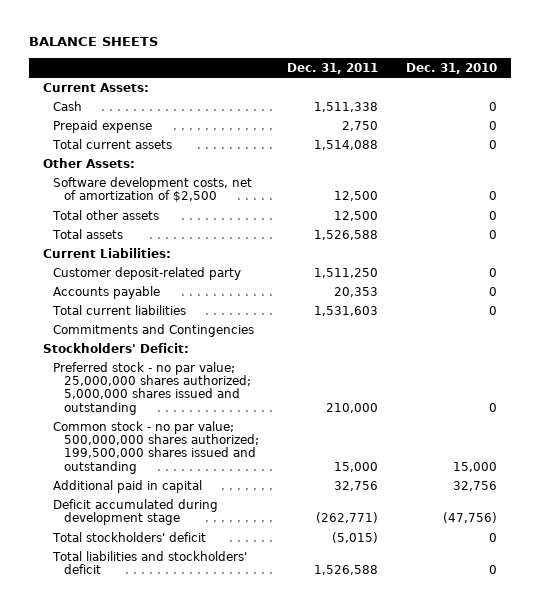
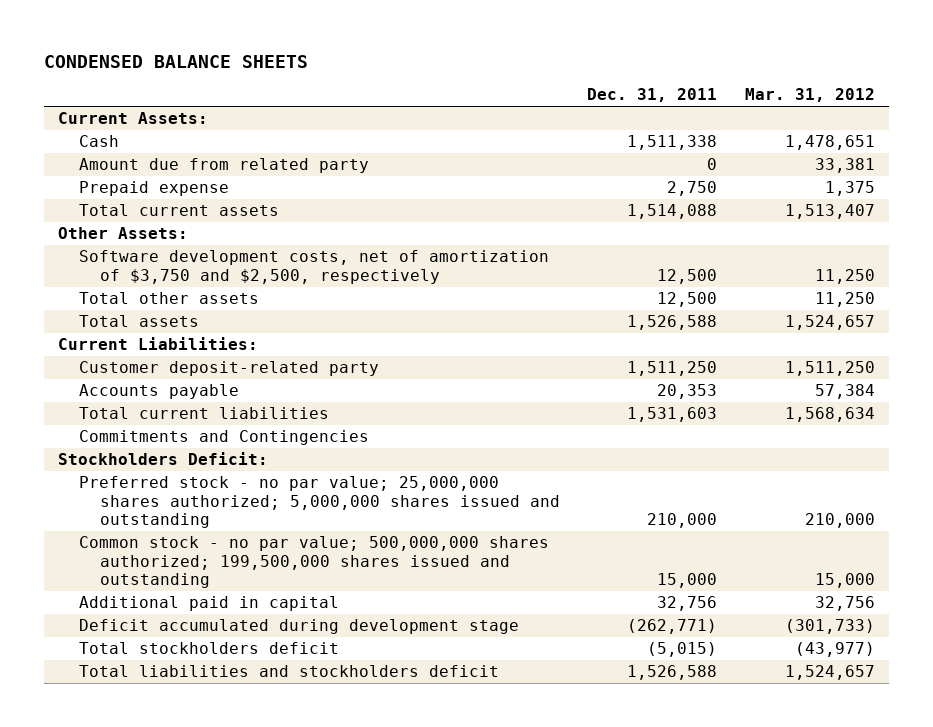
- BALANCE SHEETS
+ CONDENSED BALANCE SHEETS
- | Dec. 31, 2011 | Dec. 31, 2010
+ | Dec. 31, 2011 | Mar. 31, 2012
+ Amount due from related party | 0 | 33,381
- Software development costs, net of amortization of $2,500 | 12,500 | 0
+ Software development costs, net of amortization of $3,750 and $2,500, respectively | 12,500 | 11,250
- Stockholders' Deficit:
+ Stockholders Deficit:
- Total stockholders' deficit | (5,015) | 0
- Total liabilities and stockholders' deficit | 1,526,588 | 0
+ Total stockholders deficit | (5,015) | (43,977)
+ Total liabilities and stockholders deficit | 1,526,588 | 1,524,657

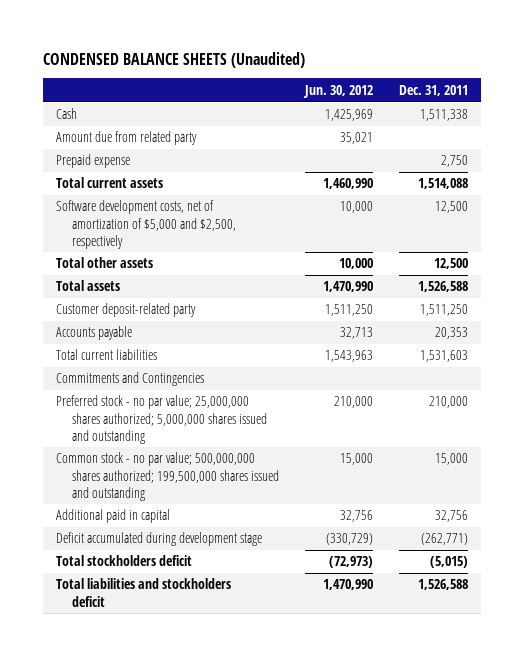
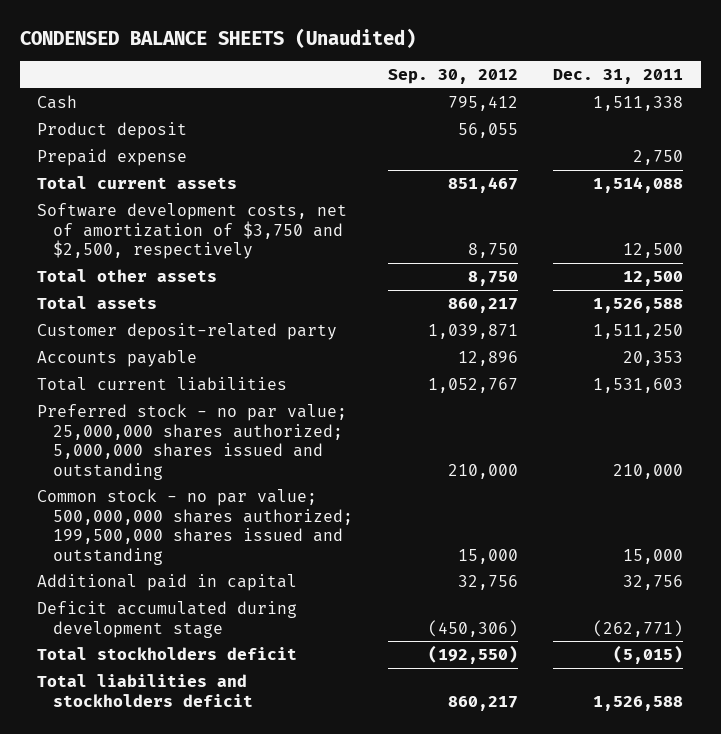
- | Jun. 30, 2012 | Dec. 31, 2011
+ | Sep. 30, 2012 | Dec. 31, 2011
- Amount due from related party | 35,021 |
+ Product deposit | 56,055 |
- Software development costs, net of amortization of $5,000 and $2,500, respectively | 10,000 | 12,500
+ Software development costs, net of amortization of $3,750 and $2,500, respectively | 8,750 | 12,500
- Commitments and Contingencies

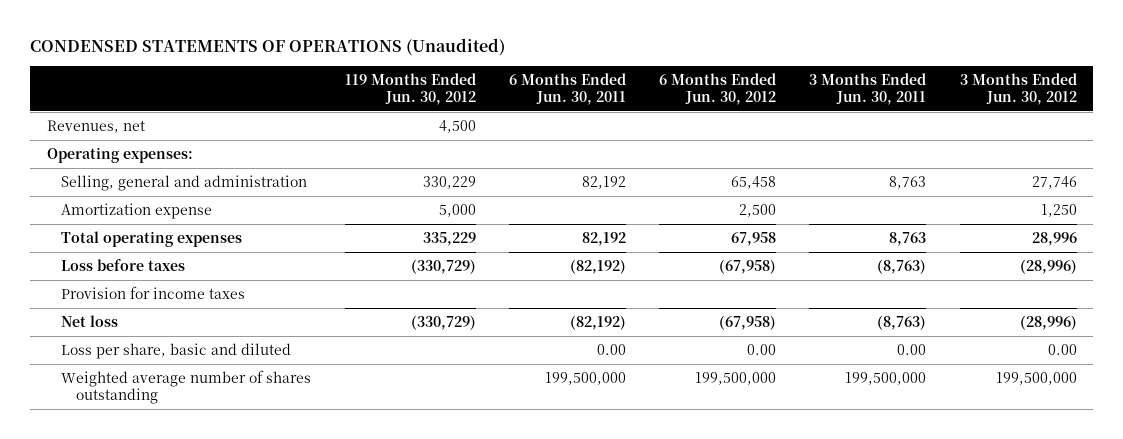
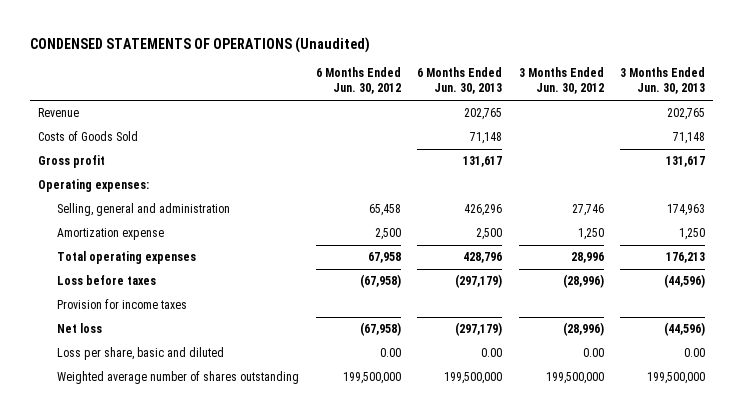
- | 119 Months Ended Jun. 30, 2012 | 6 Months Ended Jun. 30, 2011 | 6 Months Ended Jun. 30, 2012 | 3 Months Ended Jun. 30, 2011 | 3 Months Ended Jun. 30, 2012
+ | 6 Months Ended Jun. 30, 2012 | 6 Months Ended Jun. 30, 2013 | 3 Months Ended Jun. 30, 2012 | 3 Months Ended Jun. 30, 2013
- Revenues, net | 4,500 | | | |
+ Revenue | | 202,765 | | 202,765
+ Costs of Goods Sold | | 71,148 | | 71,148
+ Gross profit | | 131,617 | | 131,617

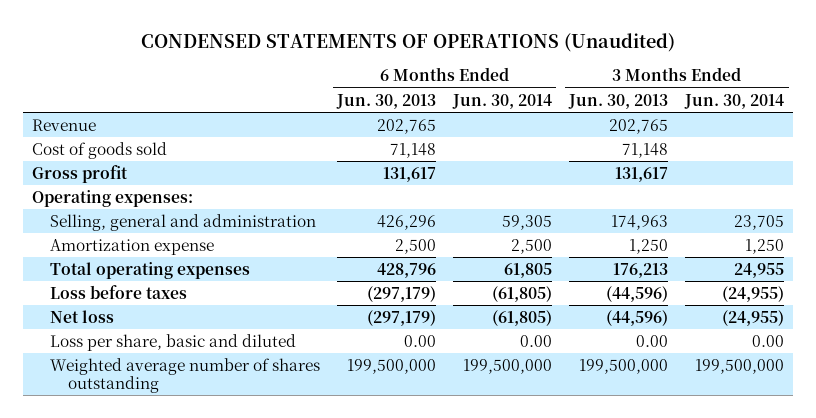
- | 6 Months Ended Jun. 30, 2012 | 6 Months Ended Jun. 30, 2013 | 3 Months Ended Jun. 30, 2012 | 3 Months Ended Jun. 30, 2013
+ | 6 Months Ended Jun. 30, 2013 | 6 Months Ended Jun. 30, 2014 | 3 Months Ended Jun. 30, 2013 | 3 Months Ended Jun. 30, 2014
- Costs of Goods Sold | | 71,148 | | 71,148
+ Cost of goods sold | 71,148 | | 71,148 |
- Provision for income taxes

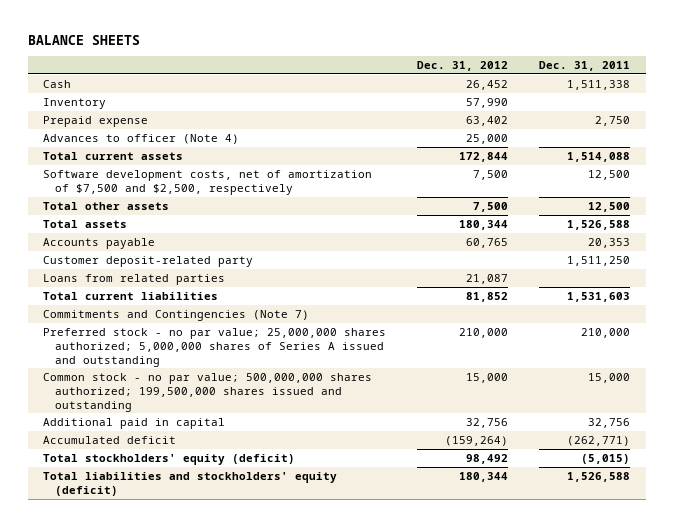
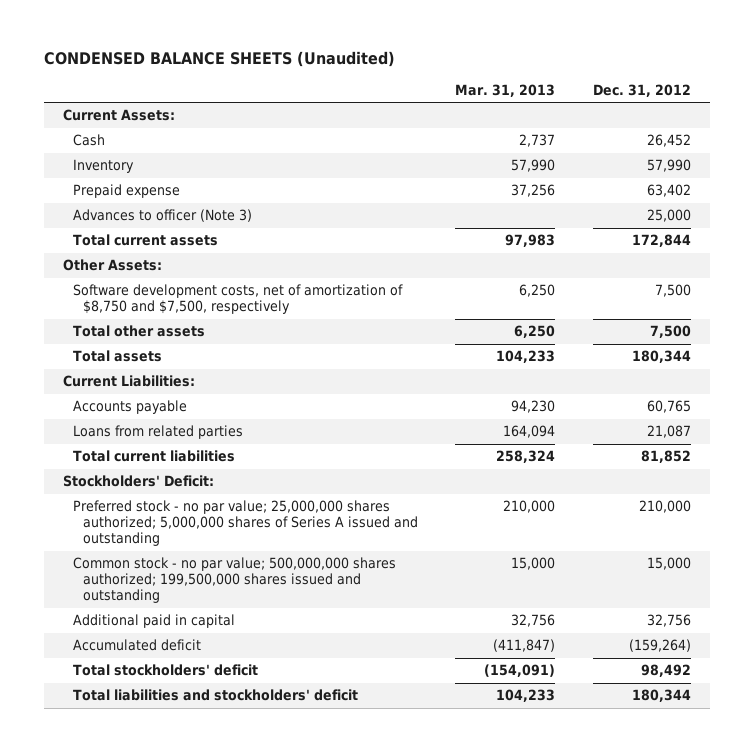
- BALANCE SHEETS
+ CONDENSED BALANCE SHEETS (Unaudited)
- | Dec. 31, 2012 | Dec. 31, 2011
+ | Mar. 31, 2013 | Dec. 31, 2012
+ Current Assets:
- Advances to officer (Note 4) | 25,000 |
+ Advances to officer (Note 3) | | 25,000
- Software development costs, net of amortization of $7,500 and $2,500, respectively | 7,500 | 12,500
+ Other Assets:
+ Software development costs, net of amortization of $8,750 and $7,500, respectively | 6,250 | 7,500
+ Current Liabilities:
- Customer deposit-related party | | 1,511,250
- Commitments and Contingencies (Note 7)
+ Stockholders' Deficit:
- Total stockholders' equity (deficit) | 98,492 | (5,015)
- Total liabilities and stockholders' equity (deficit) | 180,344 | 1,526,588
+ Total stockholders' deficit | (154,091) | 98,492
+ Total liabilities and stockholders' deficit | 104,233 | 180,344

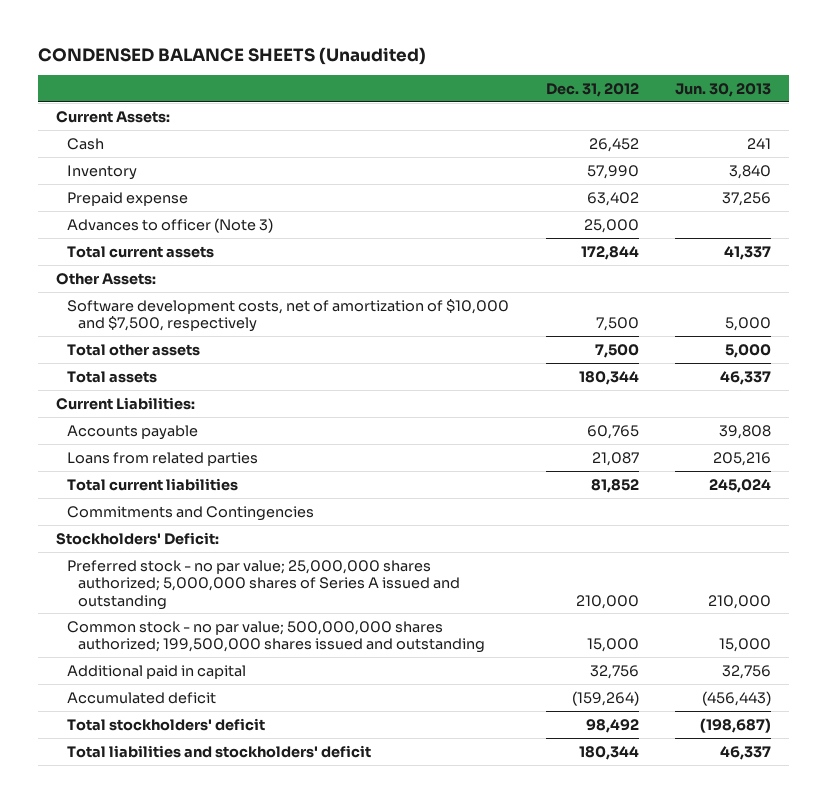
- | Mar. 31, 2013 | Dec. 31, 2012
+ | Dec. 31, 2012 | Jun. 30, 2013
- Software development costs, net of amortization of $8,750 and $7,500, respectively | 6,250 | 7,500
+ Software development costs, net of amortization of $10,000 and $7,500, respectively | 7,500 | 5,000
+ Commitments and Contingencies

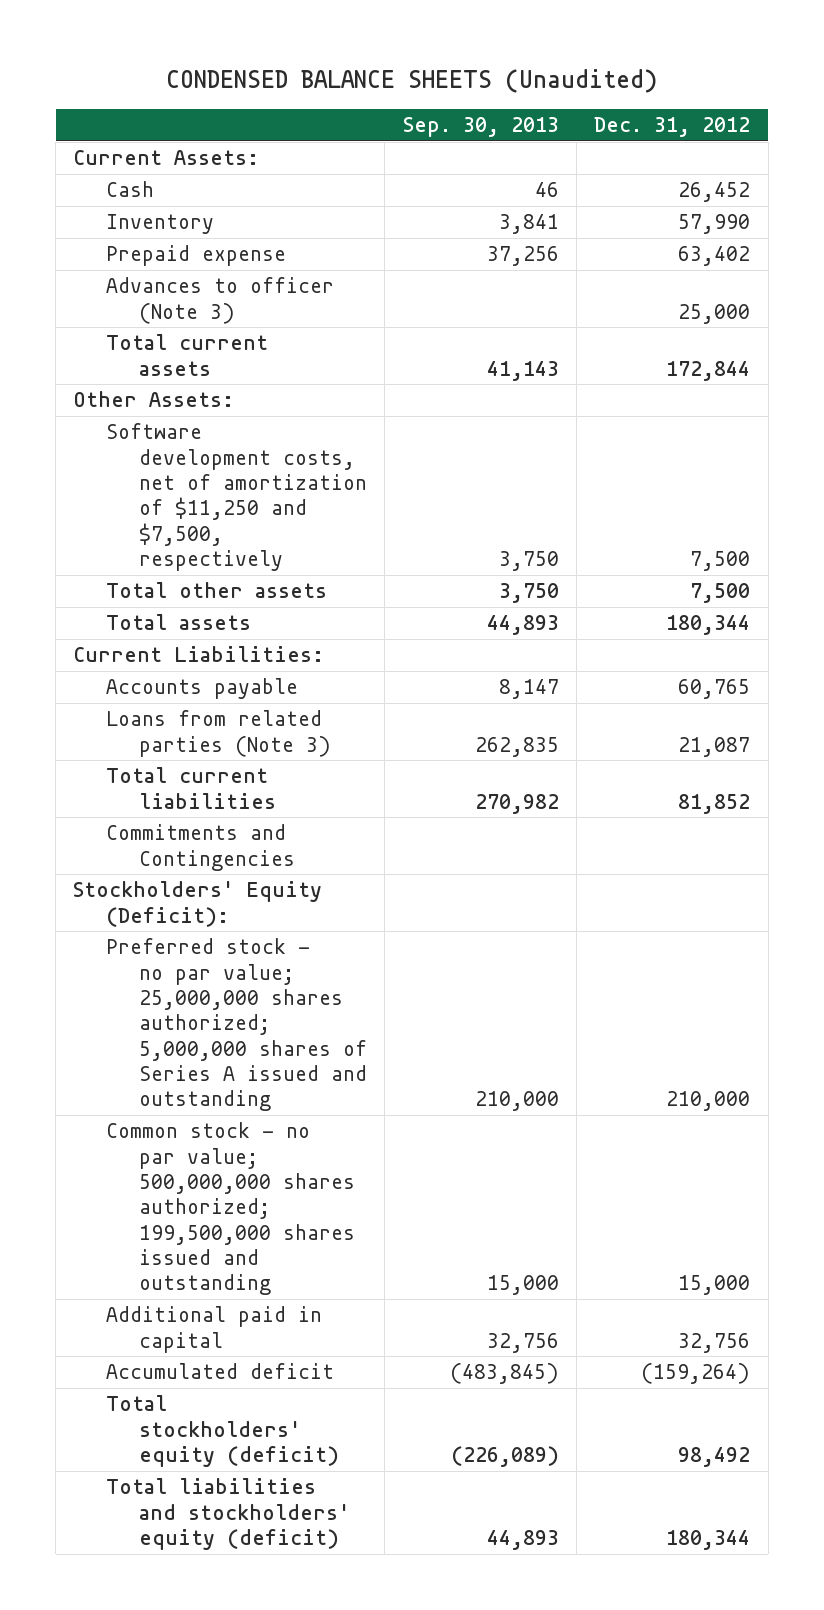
- | Dec. 31, 2012 | Jun. 30, 2013
+ | Sep. 30, 2013 | Dec. 31, 2012
- Software development costs, net of amortization of $10,000 and $7,500, respectively | 7,500 | 5,000
+ Software development costs, net of amortization of $11,250 and $7,500, respectively | 3,750 | 7,500
- Loans from related parties | 21,087 | 205,216
+ Loans from related parties (Note 3) | 262,835 | 21,087
- Stockholders' Deficit:
+ Stockholders' Equity (Deficit):
- Total stockholders' deficit | 98,492 | (198,687)
- Total liabilities and stockholders' deficit | 180,344 | 46,337
+ Total stockholders' equity (deficit) | (226,089) | 98,492
+ Total liabilities and stockholders' equity (deficit) | 44,893 | 180,344

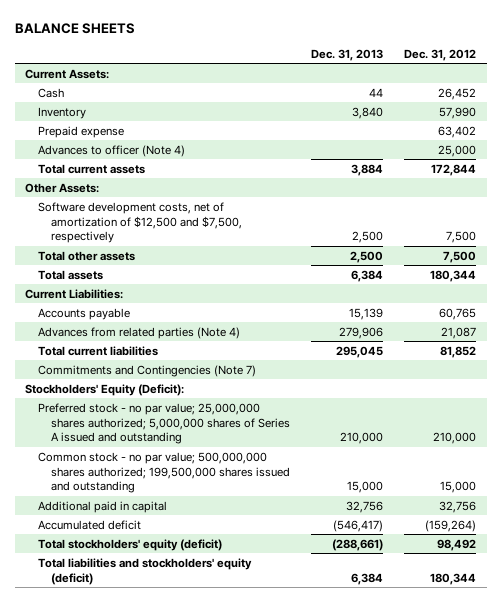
- CONDENSED BALANCE SHEETS (Unaudited)
+ BALANCE SHEETS
- | Sep. 30, 2013 | Dec. 31, 2012
+ | Dec. 31, 2013 | Dec. 31, 2012
- Advances to officer (Note 3) | | 25,000
+ Advances to officer (Note 4) | | 25,000
- Software development costs, net of amortization of $11,250 and $7,500, respectively | 3,750 | 7,500
+ Software development costs, net of amortization of $12,500 and $7,500, respectively | 2,500 | 7,500
- Loans from related parties (Note 3) | 262,835 | 21,087
+ Advances from related parties (Note 4) | 279,906 | 21,087
- Commitments and Contingencies
+ Commitments and Contingencies (Note 7)

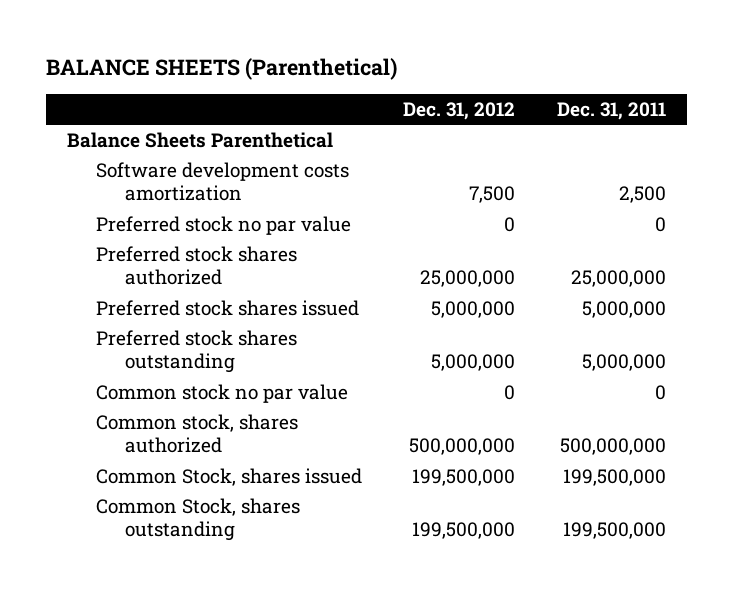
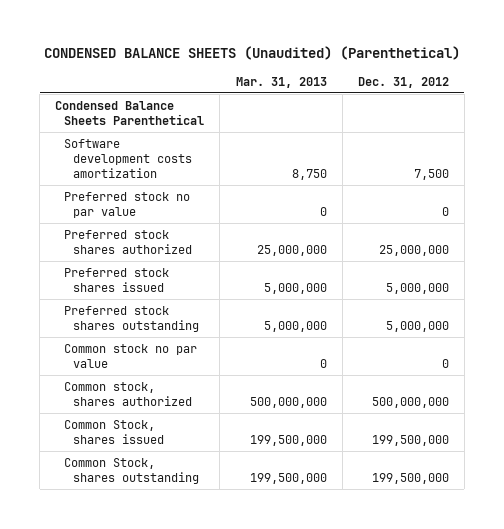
- BALANCE SHEETS (Parenthetical)
+ CONDENSED BALANCE SHEETS (Unaudited) (Parenthetical)
- | Dec. 31, 2012 | Dec. 31, 2011
+ | Mar. 31, 2013 | Dec. 31, 2012
- Balance Sheets Parenthetical
+ Condensed Balance Sheets Parenthetical

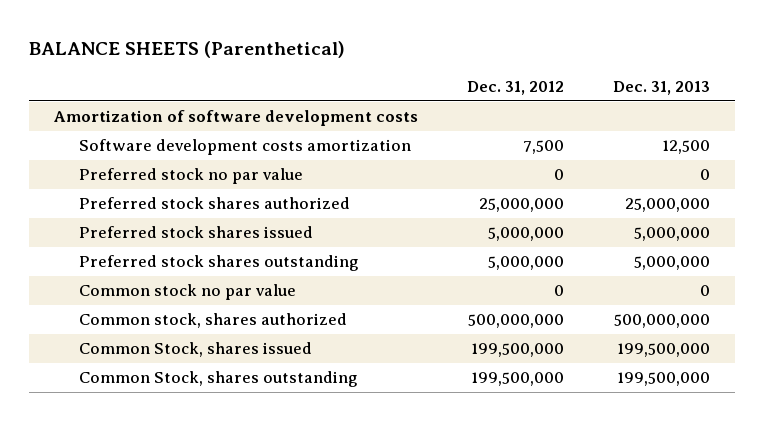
- CONDENSED BALANCE SHEETS (Unaudited) (Parenthetical)
+ BALANCE SHEETS (Parenthetical)
- | Mar. 31, 2013 | Dec. 31, 2012
+ | Dec. 31, 2012 | Dec. 31, 2013
- Condensed Balance Sheets Parenthetical
+ Amortization of software development costs

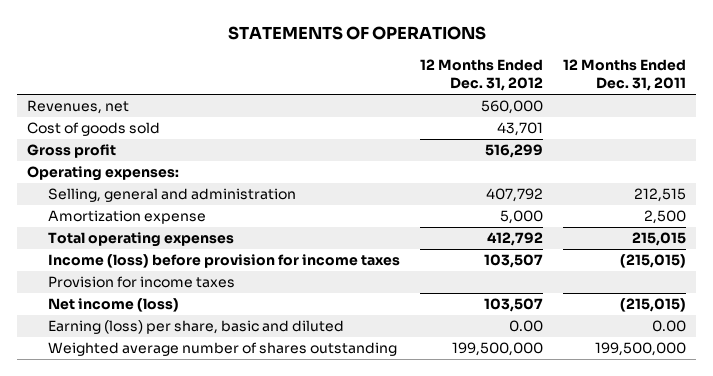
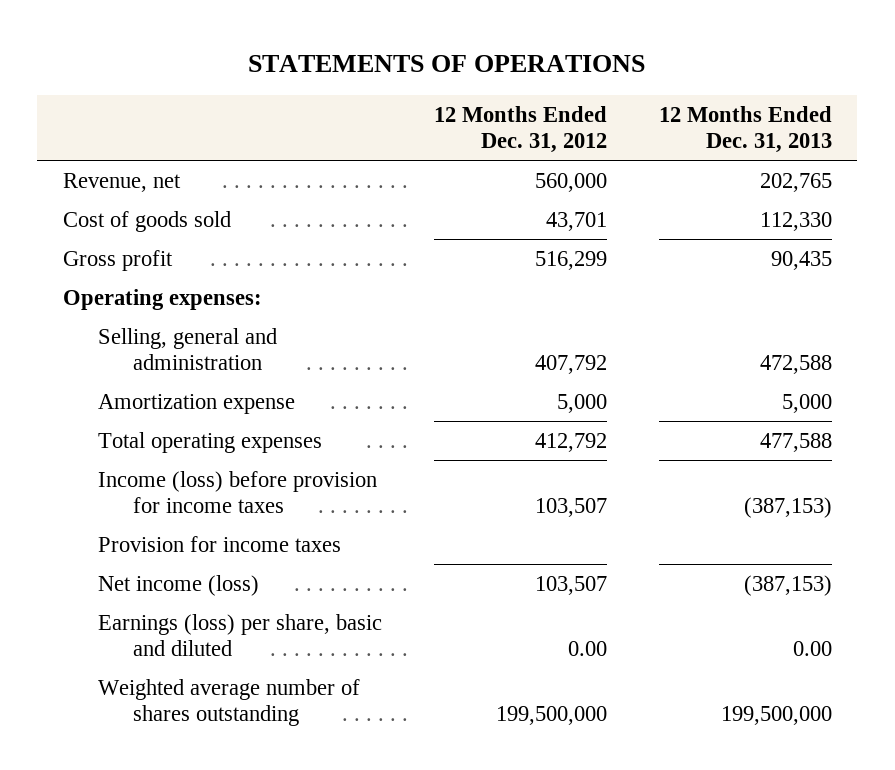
- | 12 Months Ended Dec. 31, 2012 | 12 Months Ended Dec. 31, 2011
+ | 12 Months Ended Dec. 31, 2012 | 12 Months Ended Dec. 31, 2013
- Revenues, net | 560,000 |
+ Revenue, net | 560,000 | 202,765
- Earning (loss) per share, basic and diluted | 0.00 | 0.00
+ Earnings (loss) per share, basic and diluted | 0.00 | 0.00

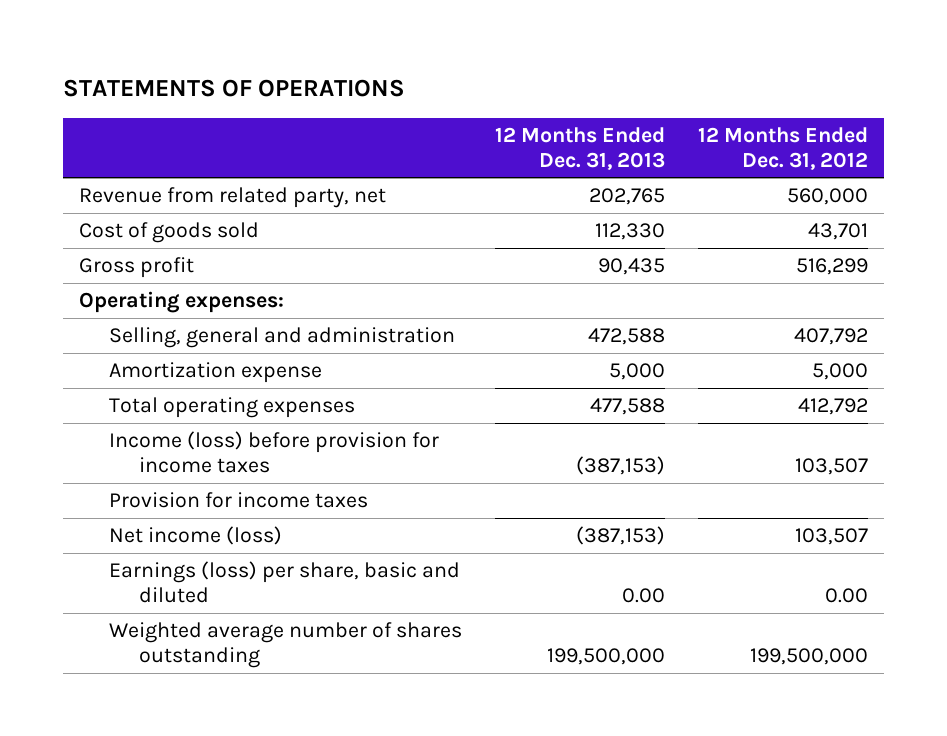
- | 12 Months Ended Dec. 31, 2012 | 12 Months Ended Dec. 31, 2013
+ | 12 Months Ended Dec. 31, 2013 | 12 Months Ended Dec. 31, 2012
- Revenue, net | 560,000 | 202,765
+ Revenue from related party, net | 202,765 | 560,000

